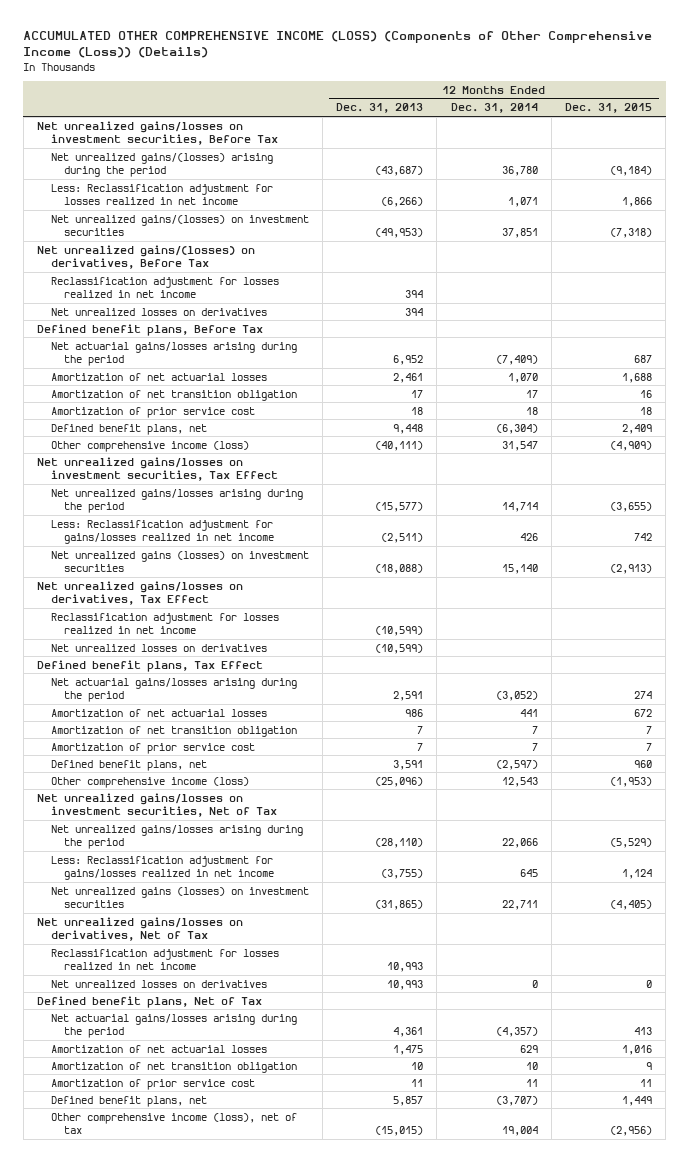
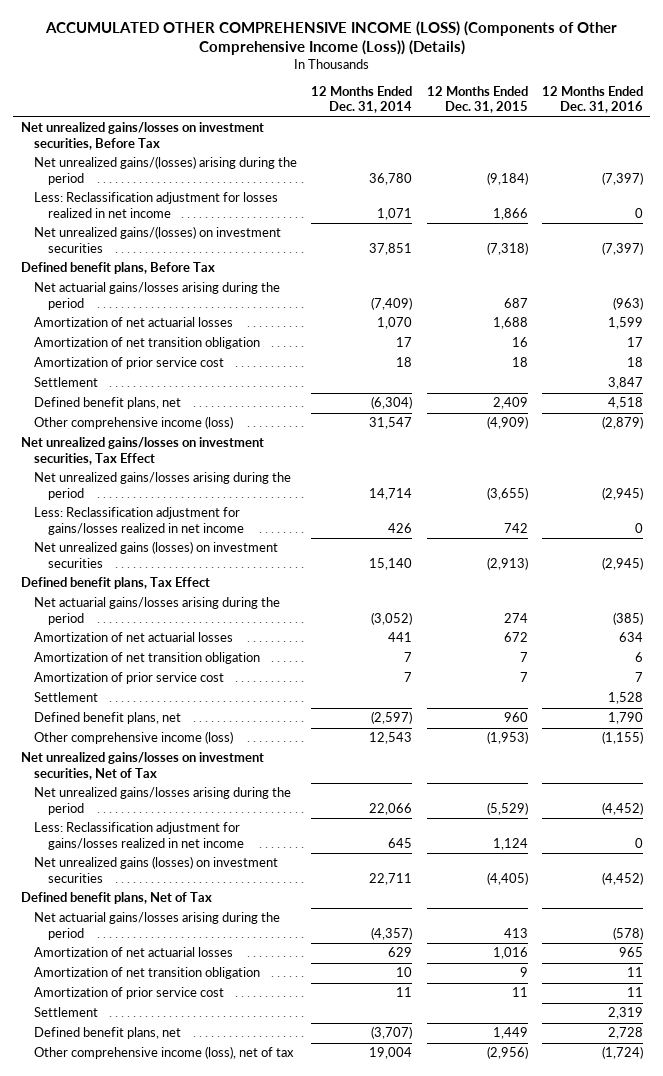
- | 12 Months Ended Dec. 31, 2013 | 12 Months Ended Dec. 31, 2014 | 12 Months Ended Dec. 31, 2015
+ | 12 Months Ended Dec. 31, 2014 | 12 Months Ended Dec. 31, 2015 | 12 Months Ended Dec. 31, 2016
- Net unrealized gains/(losses) on derivatives, Before Tax
- Reclassification adjustment for losses realized in net income | 394 | |
- Net unrealized losses on derivatives | 394 | |
+ Settlement | | | 3,847
- Net unrealized gains/losses on derivatives, Tax Effect
- Reclassification adjustment for losses realized in net income | (10,599) | |
- Net unrealized losses on derivatives | (10,599) | |
+ Settlement | | | 1,528
- Net unrealized gains/losses on derivatives, Net of Tax
- Reclassification adjustment for losses realized in net income | 10,993 | |
- Net unrealized losses on derivatives | 10,993 | 0 | 0
+ Settlement | | | 2,319

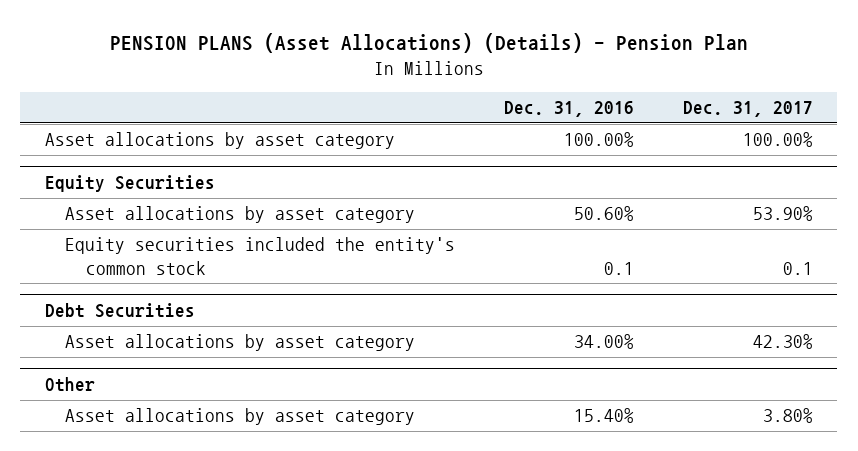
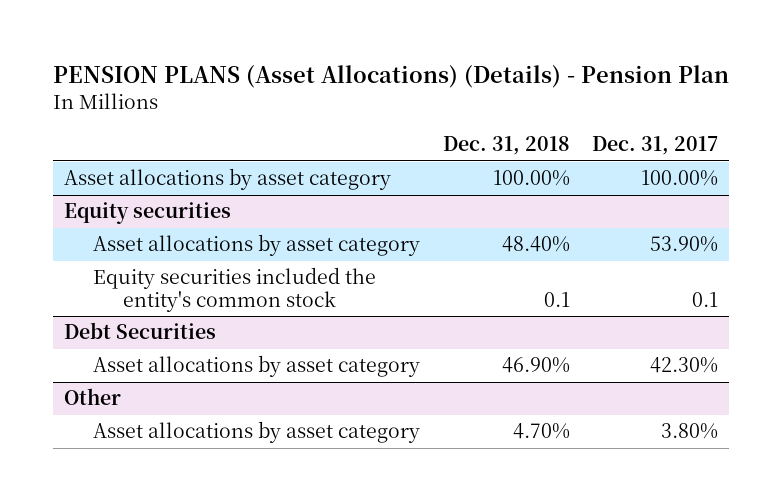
- | Dec. 31, 2016 | Dec. 31, 2017
+ | Dec. 31, 2018 | Dec. 31, 2017
- Equity Securities
+ Equity securities

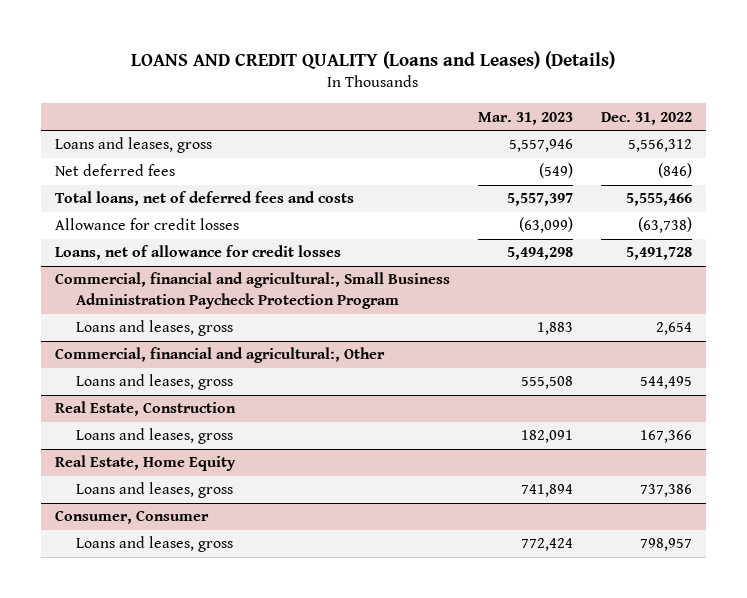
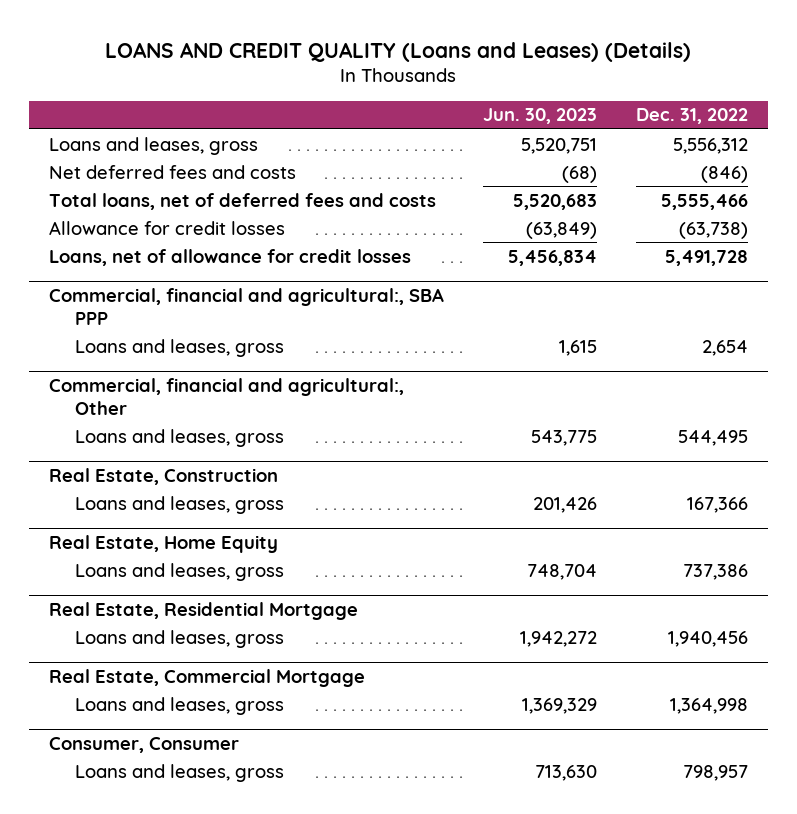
- | Mar. 31, 2023 | Dec. 31, 2022
+ | Jun. 30, 2023 | Dec. 31, 2022
- Net deferred fees | (549) | (846)
+ Net deferred fees and costs | (68) | (846)
- Commercial, financial and agricultural:, Small Business Administration Paycheck Protection Program
+ Commercial, financial and agricultural:, SBA PPP
+ Real Estate, Residential Mortgage
+ Loans and leases, gross | 1,942,272 | 1,940,456
+ Real Estate, Commercial Mortgage
+ Loans and leases, gross | 1,369,329 | 1,364,998

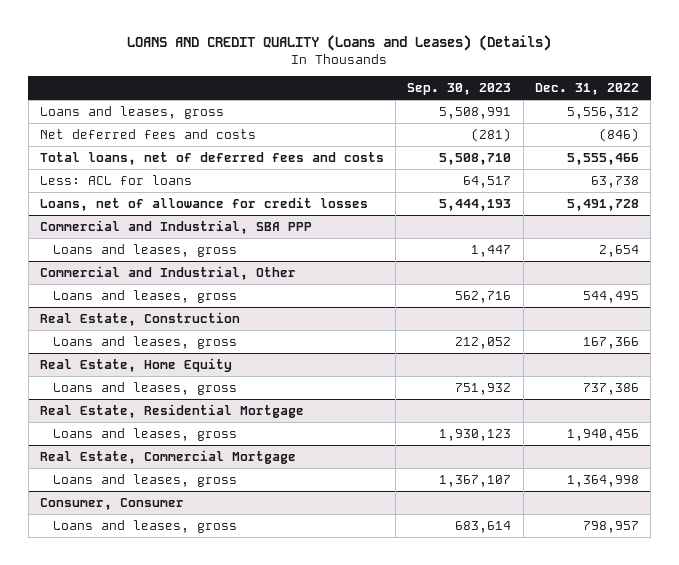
- | Jun. 30, 2023 | Dec. 31, 2022
+ | Sep. 30, 2023 | Dec. 31, 2022
- Allowance for credit losses | (63,849) | (63,738)
+ Less: ACL for loans | 64,517 | 63,738
- Commercial, financial and agricultural:, SBA PPP
+ Commercial and Industrial, SBA PPP
- Commercial, financial and agricultural:, Other
+ Commercial and Industrial, Other

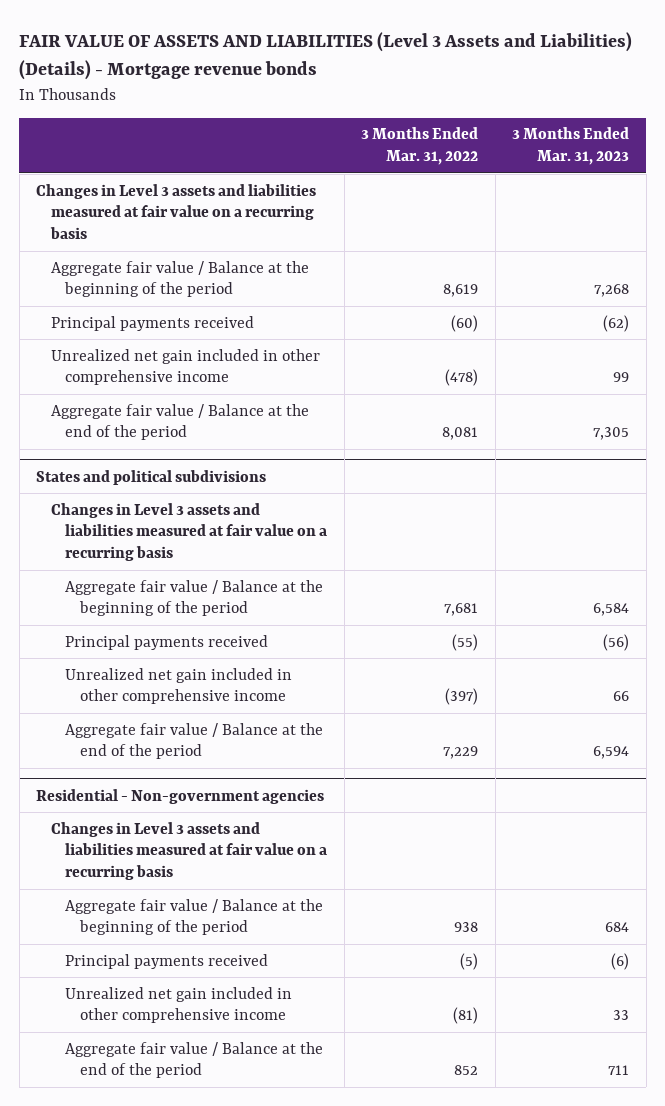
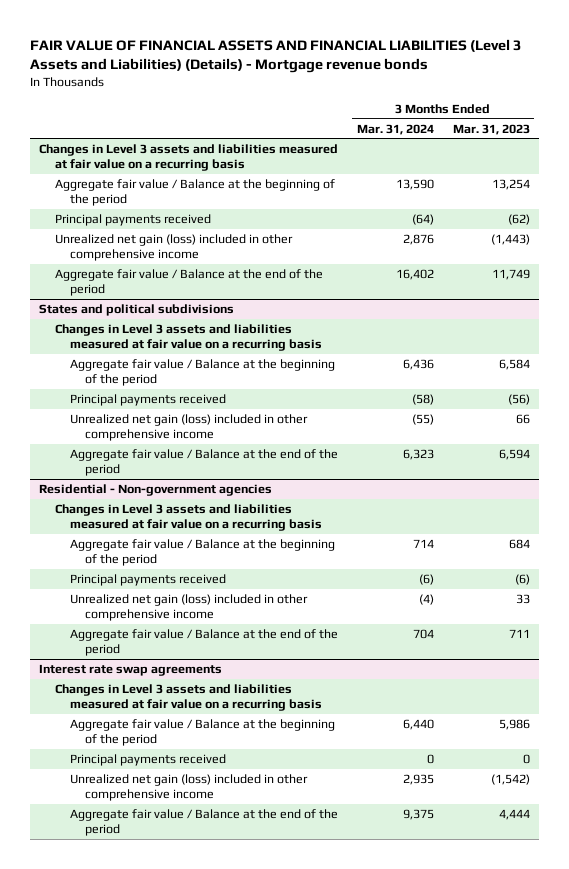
- FAIR VALUE OF ASSETS AND LIABILITIES (Level 3 Assets and Liabilities) (Details) - Mortgage revenue bonds
+ FAIR VALUE OF FINANCIAL ASSETS AND FINANCIAL LIABILITIES (Level 3 Assets and Liabilities) (Details) - Mortgage revenue bonds
- | 3 Months Ended Mar. 31, 2022 | 3 Months Ended Mar. 31, 2023
+ | 3 Months Ended Mar. 31, 2024 | 3 Months Ended Mar. 31, 2023
- Aggregate fair value / Balance at the beginning of the period | 8,619 | 7,268
+ Aggregate fair value / Balance at the beginning of the period | 13,590 | 13,254
- Unrealized net gain included in other comprehensive income | (478) | 99
- Aggregate fair value / Balance at the end of the period | 8,081 | 7,305
+ Unrealized net gain (loss) included in other comprehensive income | 2,876 | (1,443)
+ Aggregate fair value / Balance at the end of the period | 16,402 | 11,749
@ States and political subdivisions
- Unrealized net gain included in other comprehensive income | (397) | 66
+ Unrealized net gain (loss) included in other comprehensive income | (55) | 66
@ Residential - Non-government agencies
- Unrealized net gain included in other comprehensive income | (81) | 33
+ Unrealized net gain (loss) included in other comprehensive income | (4) | 33
+ Interest rate swap agreements
+ Changes in Level 3 assets and liabilities measured at fair value on a recurring basis
+ Aggregate fair value / Balance at the beginning of the period | 6,440 | 5,986
+ Principal payments received | 0 | 0
+ Unrealized net gain (loss) included in other comprehensive income | 2,935 | (1,542)
+ Aggregate fair value / Balance at the end of the period | 9,375 | 4,444

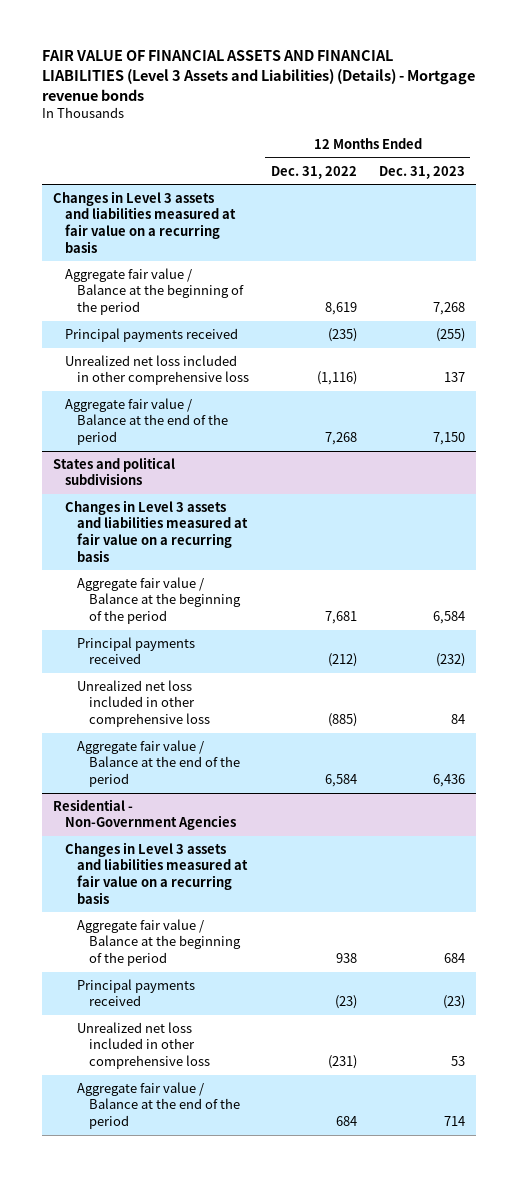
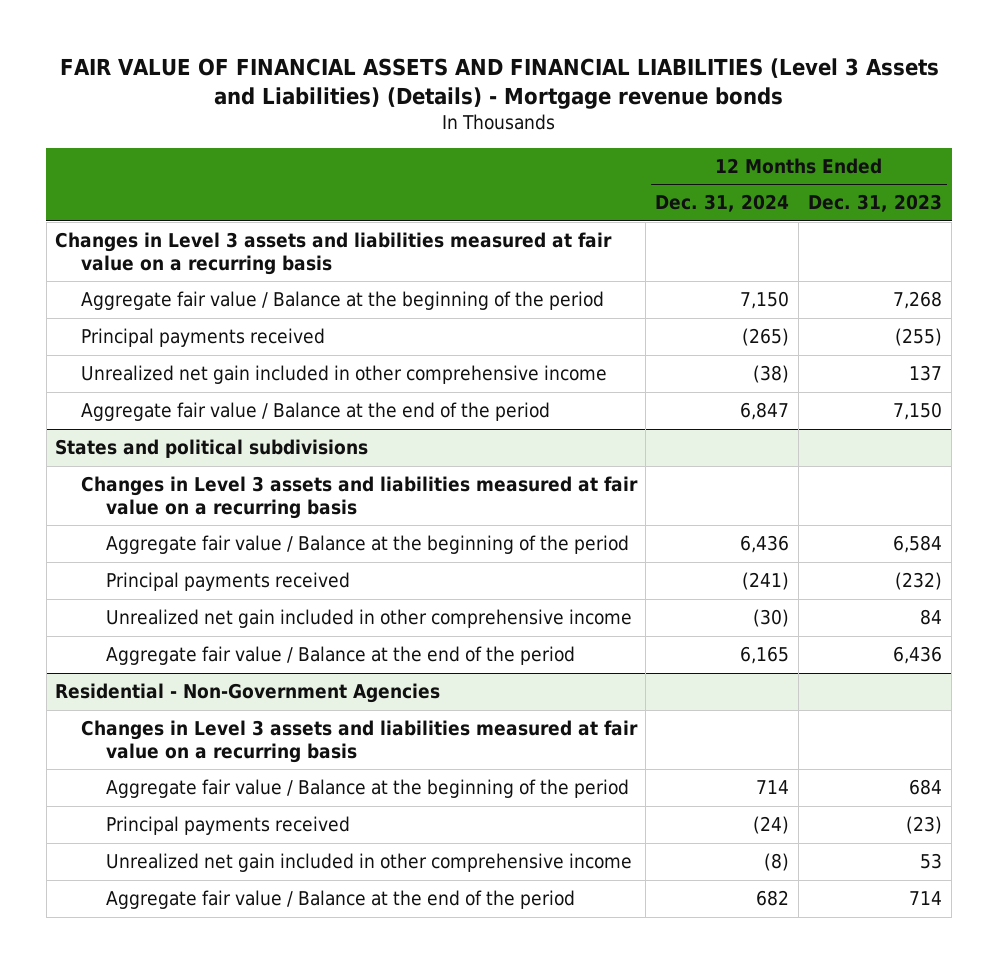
- | 12 Months Ended Dec. 31, 2022 | 12 Months Ended Dec. 31, 2023
+ | 12 Months Ended Dec. 31, 2024 | 12 Months Ended Dec. 31, 2023
- Unrealized net loss included in other comprehensive loss | (1,116) | 137
+ Unrealized net gain included in other comprehensive income | (38) | 137
@ States and political subdivisions
- Unrealized net loss included in other comprehensive loss | (885) | 84
+ Unrealized net gain included in other comprehensive income | (30) | 84
@ Residential - Non-Government Agencies
- Unrealized net loss included in other comprehensive loss | (231) | 53
+ Unrealized net gain included in other comprehensive income | (8) | 53

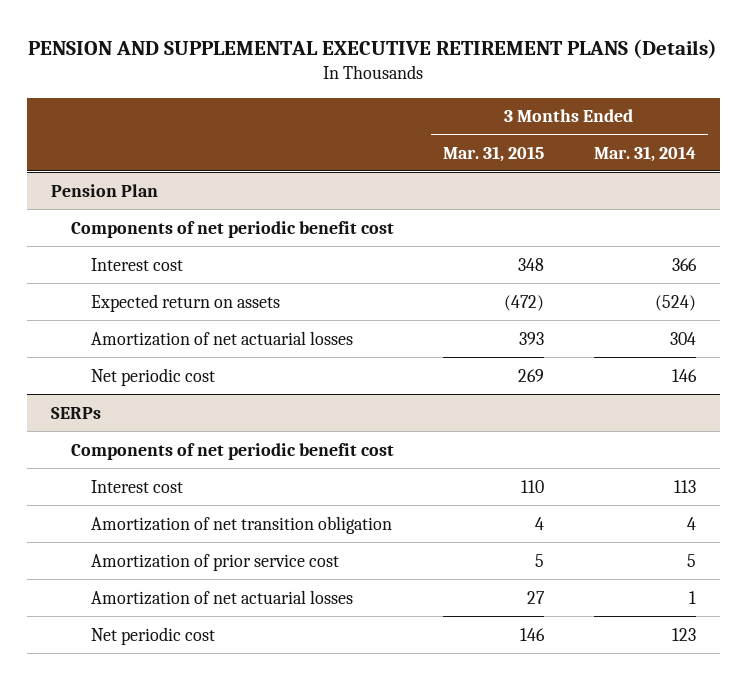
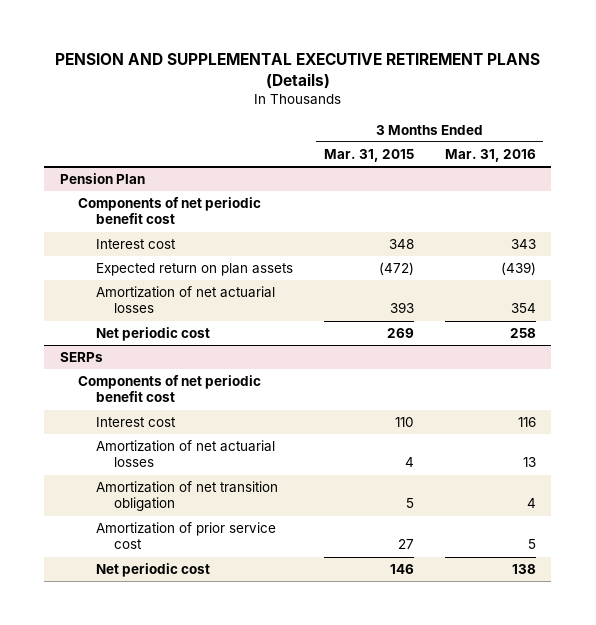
- | 3 Months Ended Mar. 31, 2015 | 3 Months Ended Mar. 31, 2014
+ | 3 Months Ended Mar. 31, 2015 | 3 Months Ended Mar. 31, 2016
@ Pension Plan
- Expected return on assets | (472) | (524)
+ Expected return on plan assets | (472) | (439)
@ SERPs
- Amortization of net transition obligation | 4 | 4
- Amortization of prior service cost | 5 | 5
- Amortization of net actuarial losses | 27 | 1
+ Amortization of net actuarial losses | 4 | 13
+ Amortization of net transition obligation | 5 | 4
+ Amortization of prior service cost | 27 | 5

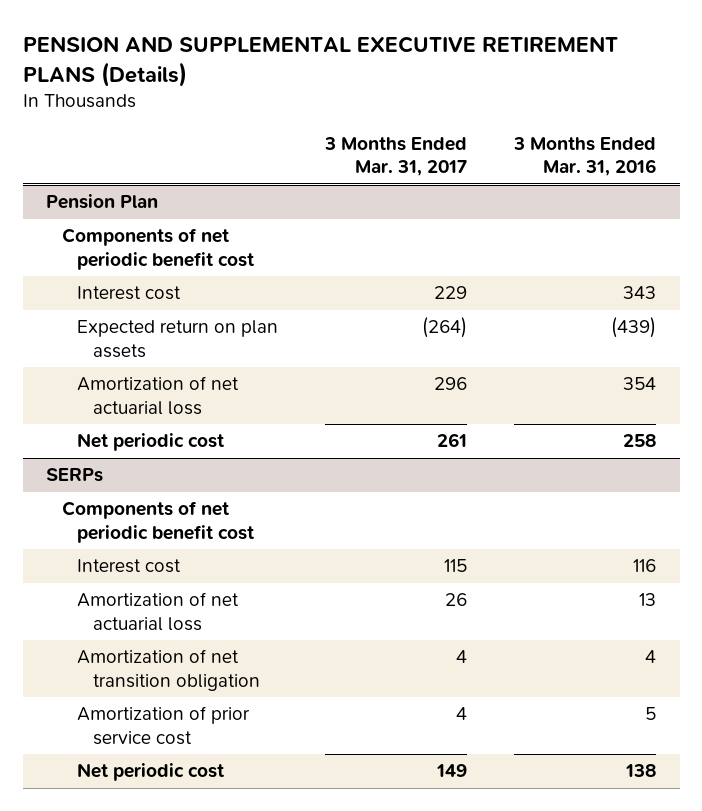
- | 3 Months Ended Mar. 31, 2015 | 3 Months Ended Mar. 31, 2016
+ | 3 Months Ended Mar. 31, 2017 | 3 Months Ended Mar. 31, 2016
@ Pension Plan
- Amortization of net actuarial losses | 393 | 354
+ Amortization of net actuarial loss | 296 | 354
@ SERPs
- Amortization of net actuarial losses | 4 | 13
+ Amortization of net actuarial loss | 26 | 13

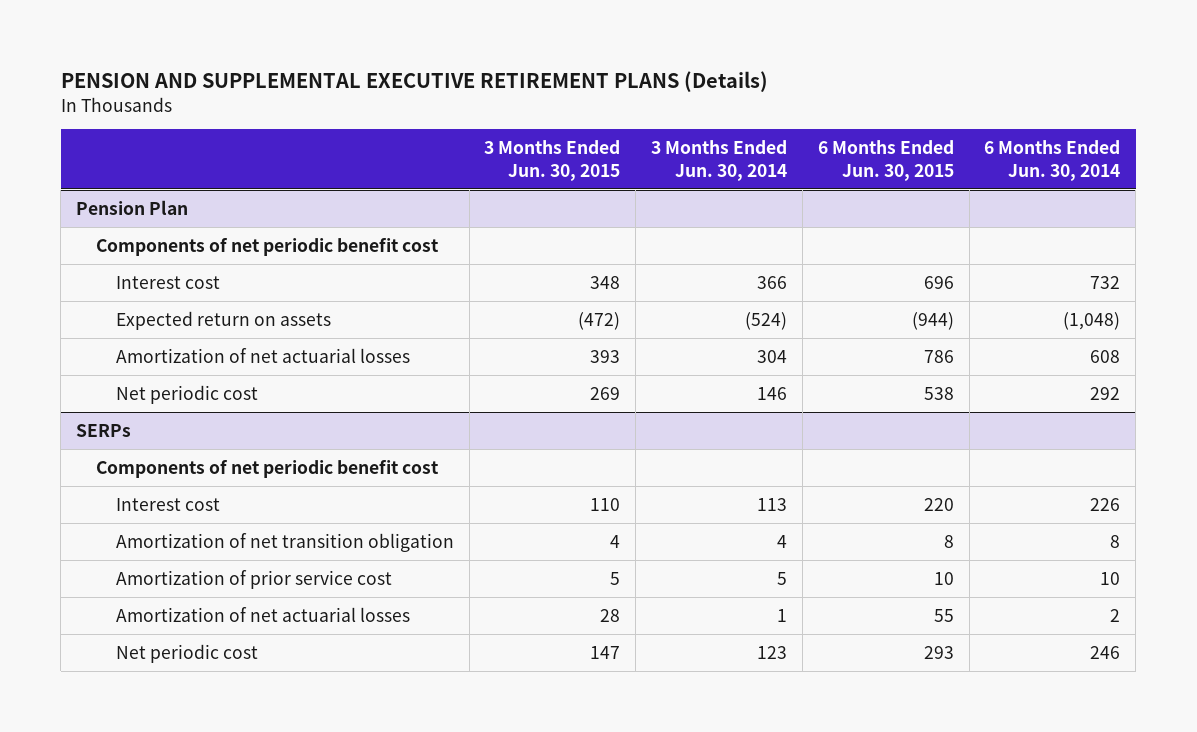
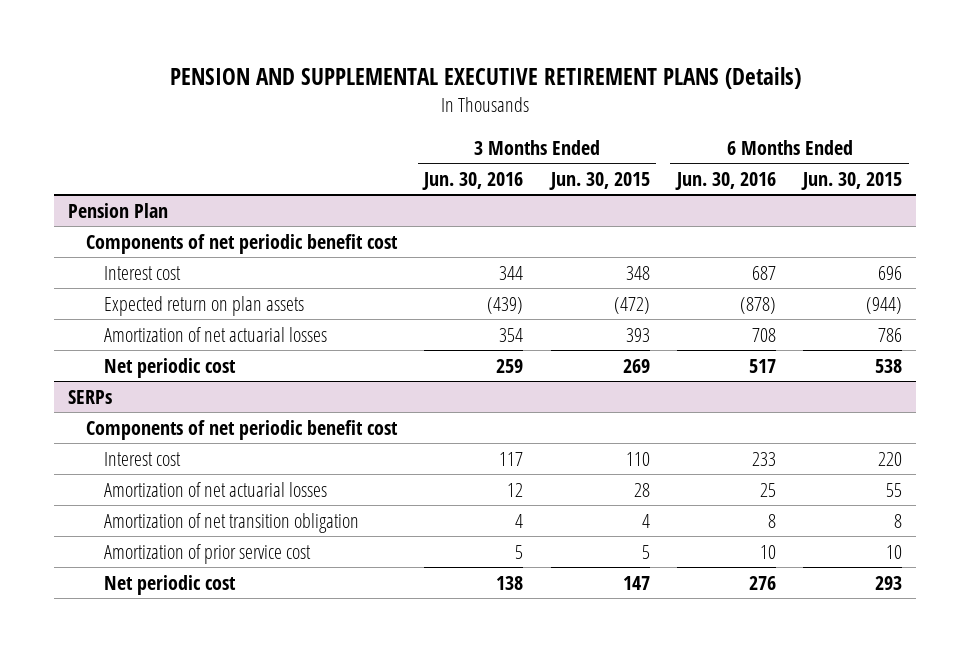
- | 3 Months Ended Jun. 30, 2015 | 3 Months Ended Jun. 30, 2014 | 6 Months Ended Jun. 30, 2015 | 6 Months Ended Jun. 30, 2014
+ | 3 Months Ended Jun. 30, 2016 | 3 Months Ended Jun. 30, 2015 | 6 Months Ended Jun. 30, 2016 | 6 Months Ended Jun. 30, 2015
@ Pension Plan
- Expected return on assets | (472) | (524) | (944) | (1,048)
+ Expected return on plan assets | (439) | (472) | (878) | (944)
@ SERPs
moved up: Amortization of net actuarial losses | 12 | 28 | 25 | 55

